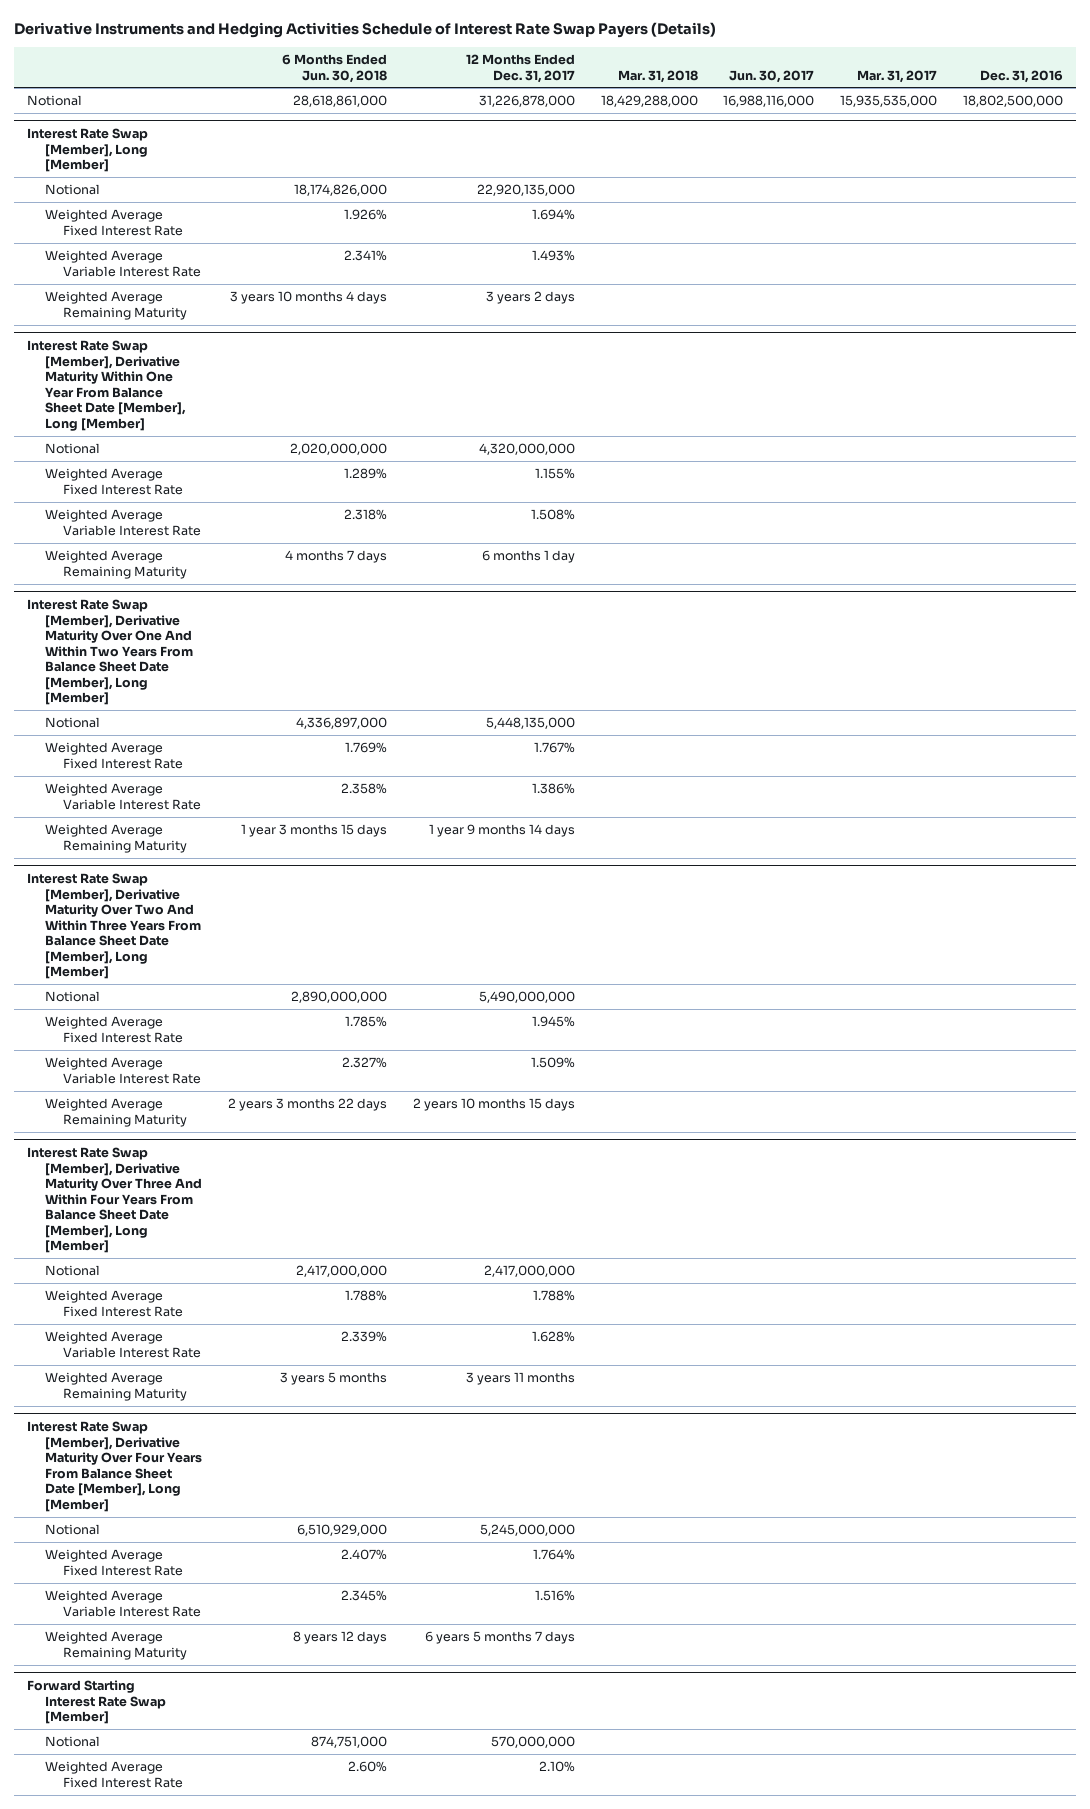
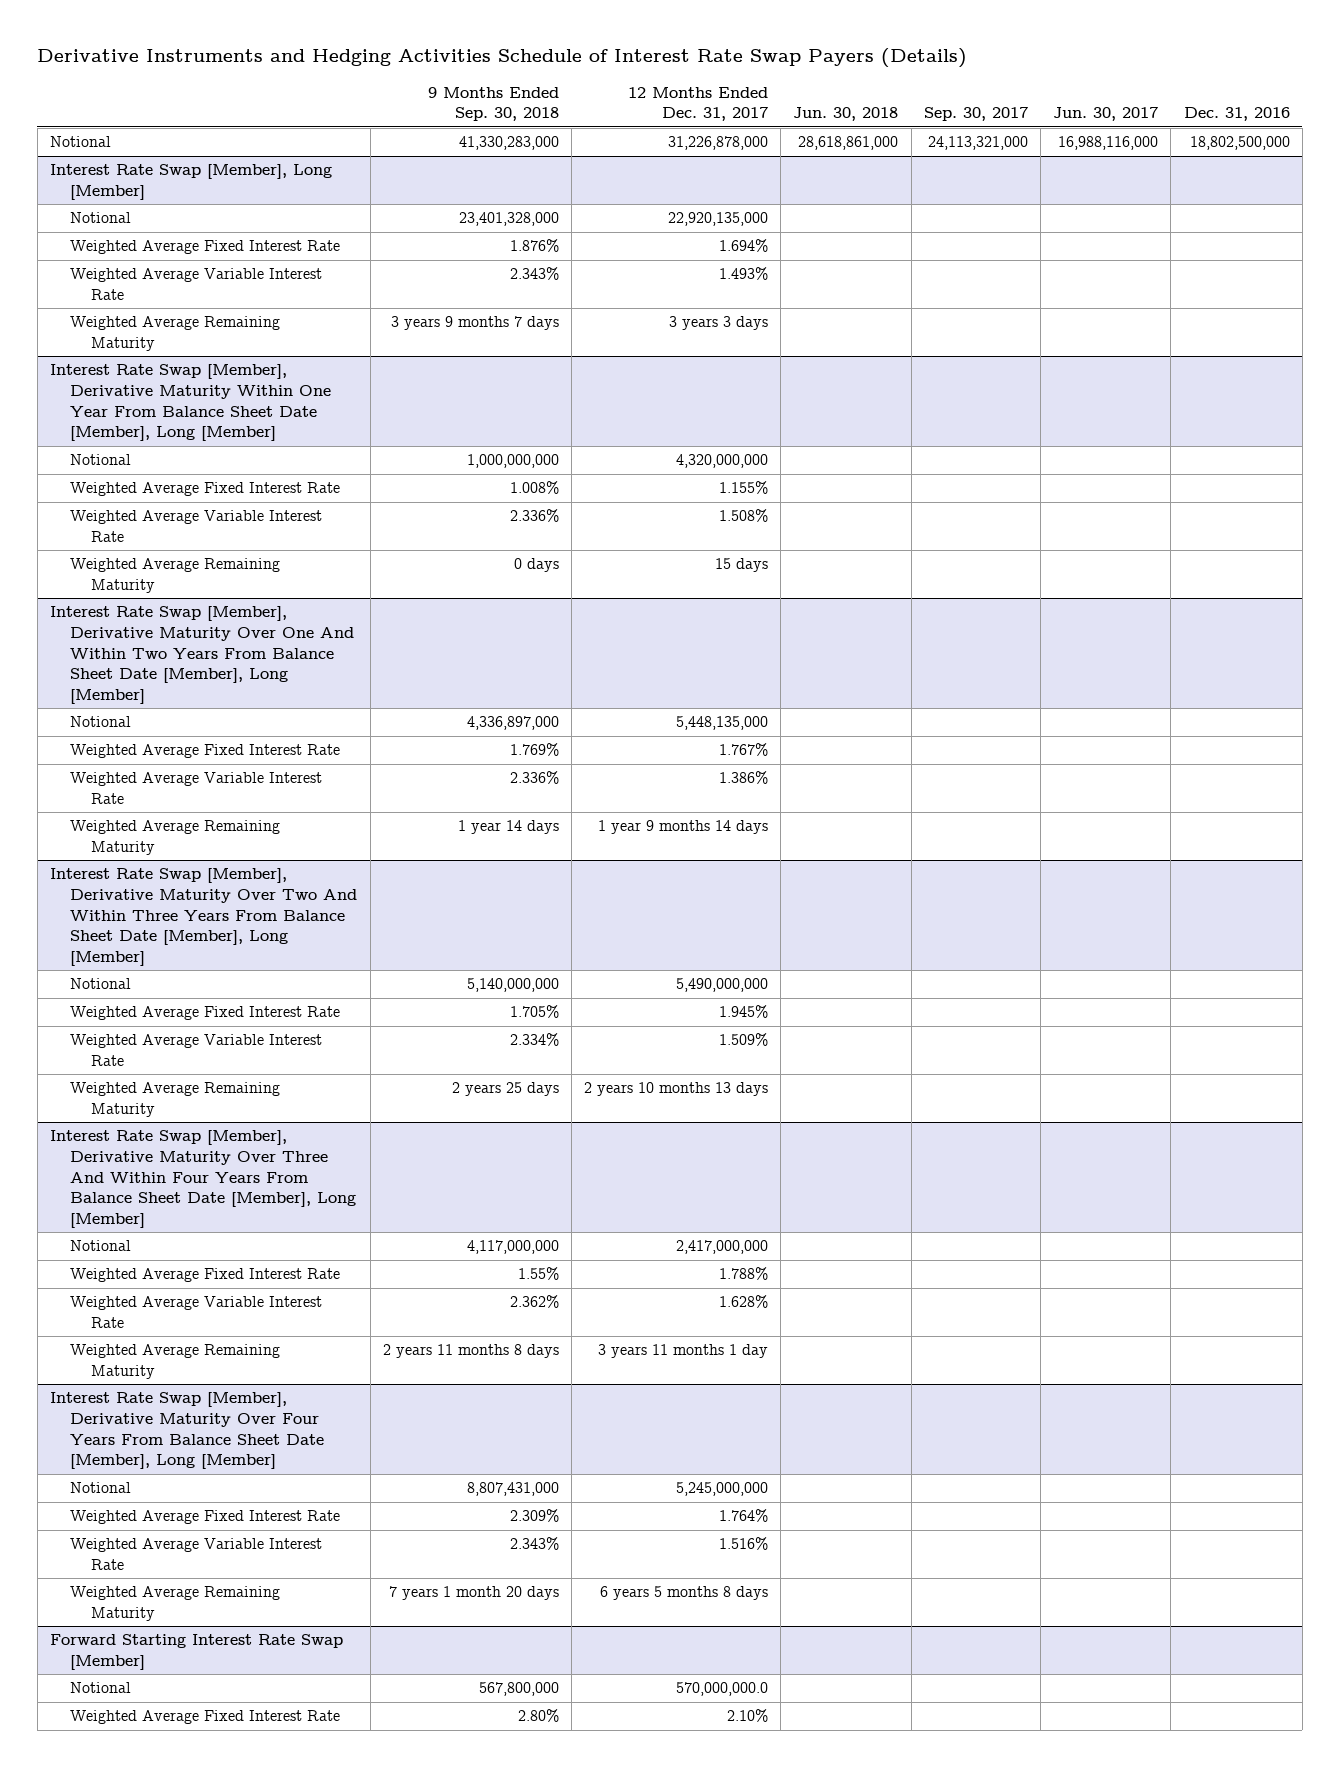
- | 6 Months Ended Jun. 30, 2018 | 12 Months Ended Dec. 31, 2017 | Mar. 31, 2018 | Jun. 30, 2017 | Mar. 31, 2017 | Dec. 31, 2016
+ | 9 Months Ended Sep. 30, 2018 | 12 Months Ended Dec. 31, 2017 | Jun. 30, 2018 | Sep. 30, 2017 | Jun. 30, 2017 | Dec. 31, 2016
@ Interest Rate Swap [Member], Long [Member]
- Weighted Average Remaining Maturity | 3 years 10 months 4 days | 3 years 2 days | | | |
+ Weighted Average Remaining Maturity | 3 years 9 months 7 days | 3 years 3 days | | | |
@ Interest Rate Swap [Member], Derivative Maturity Within One Year From Balance Sheet Date [Member], Long [Member]
- Weighted Average Remaining Maturity | 4 months 7 days | 6 months 1 day | | | |
+ Weighted Average Remaining Maturity | 0 days | 15 days | | | |
@ Interest Rate Swap [Member], Derivative Maturity Over Two And Within Three Years From Balance Sheet Date [Member], Long [Member]
- Weighted Average Remaining Maturity | 2 years 3 months 22 days | 2 years 10 months 15 days | | | |
+ Weighted Average Remaining Maturity | 2 years 25 days | 2 years 10 months 13 days | | | |
@ Interest Rate Swap [Member], Derivative Maturity Over Three And Within Four Years From Balance Sheet Date [Member], Long [Member]
- Weighted Average Remaining Maturity | 3 years 5 months | 3 years 11 months | | | |
+ Weighted Average Remaining Maturity | 2 years 11 months 8 days | 3 years 11 months 1 day | | | |
@ Interest Rate Swap [Member], Derivative Maturity Over Four Years From Balance Sheet Date [Member], Long [Member]
- Weighted Average Remaining Maturity | 8 years 12 days | 6 years 5 months 7 days | | | |
+ Weighted Average Remaining Maturity | 7 years 1 month 20 days | 6 years 5 months 8 days | | | |
@ Forward Starting Interest Rate Swap [Member]
- Notional | 874,751,000 | 570,000,000 | | | |
+ Notional | 567,800,000 | 570,000,000.0 | | | |

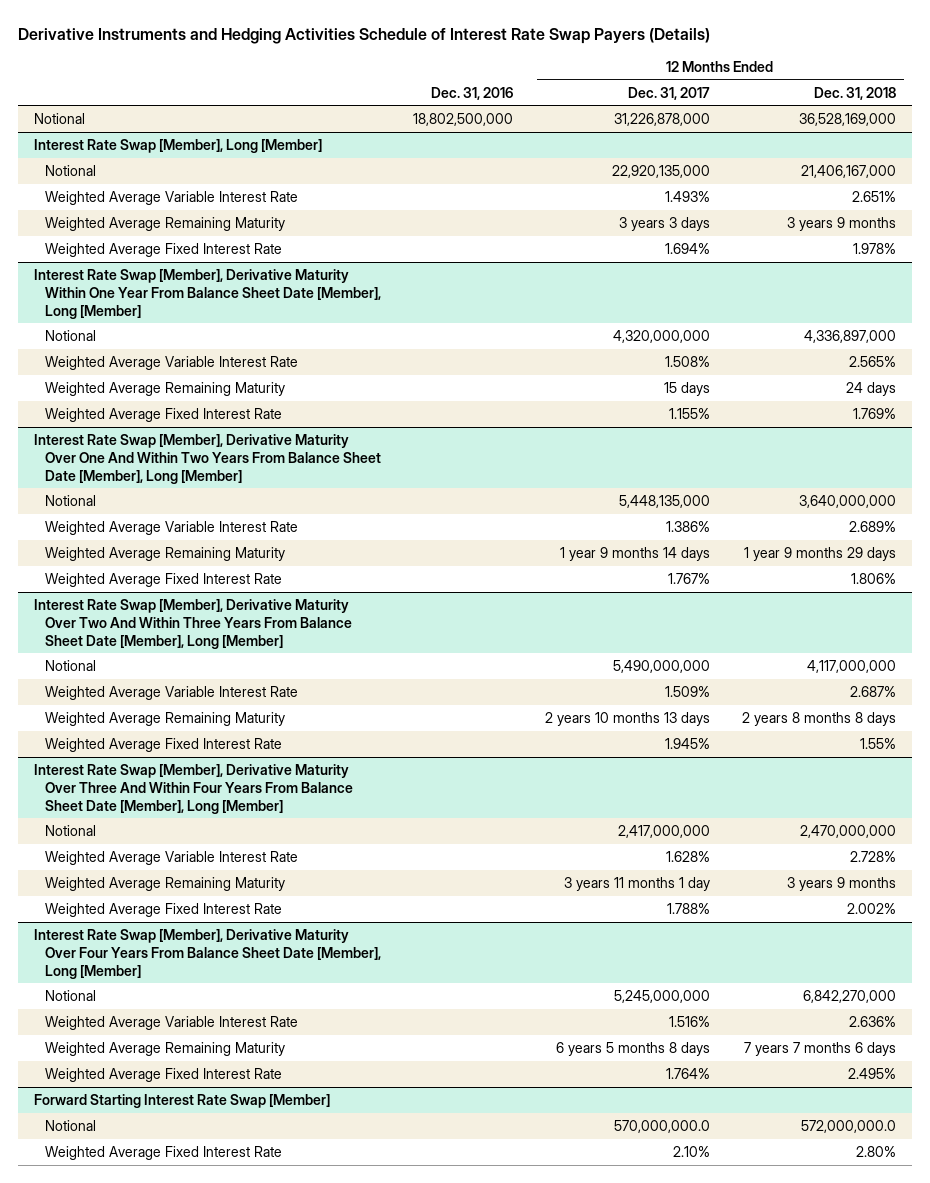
- | 9 Months Ended Sep. 30, 2018 | 12 Months Ended Dec. 31, 2017 | Jun. 30, 2018 | Sep. 30, 2017 | Jun. 30, 2017 | Dec. 31, 2016
+ | Dec. 31, 2016 | 12 Months Ended Dec. 31, 2017 | 12 Months Ended Dec. 31, 2018
@ Interest Rate Swap [Member], Long [Member]
moved down: Weighted Average Fixed Interest Rate | | 1.694% | 1.978%
@ Interest Rate Swap [Member], Derivative Maturity Within One Year From Balance Sheet Date [Member], Long [Member]
moved down: Weighted Average Fixed Interest Rate | | 1.155% | 1.769%
@ Interest Rate Swap [Member], Derivative Maturity Over One And Within Two Years From Balance Sheet Date [Member], Long [Member]
moved down: Weighted Average Fixed Interest Rate | | 1.767% | 1.806%
@ Interest Rate Swap [Member], Derivative Maturity Over Two And Within Three Years From Balance Sheet Date [Member], Long [Member]
moved down: Weighted Average Fixed Interest Rate | | 1.945% | 1.55%
@ Interest Rate Swap [Member], Derivative Maturity Over Three And Within Four Years From Balance Sheet Date [Member], Long [Member]
moved down: Weighted Average Fixed Interest Rate | | 1.788% | 2.002%
@ Interest Rate Swap [Member], Derivative Maturity Over Four Years From Balance Sheet Date [Member], Long [Member]
moved down: Weighted Average Fixed Interest Rate | | 1.764% | 2.495%

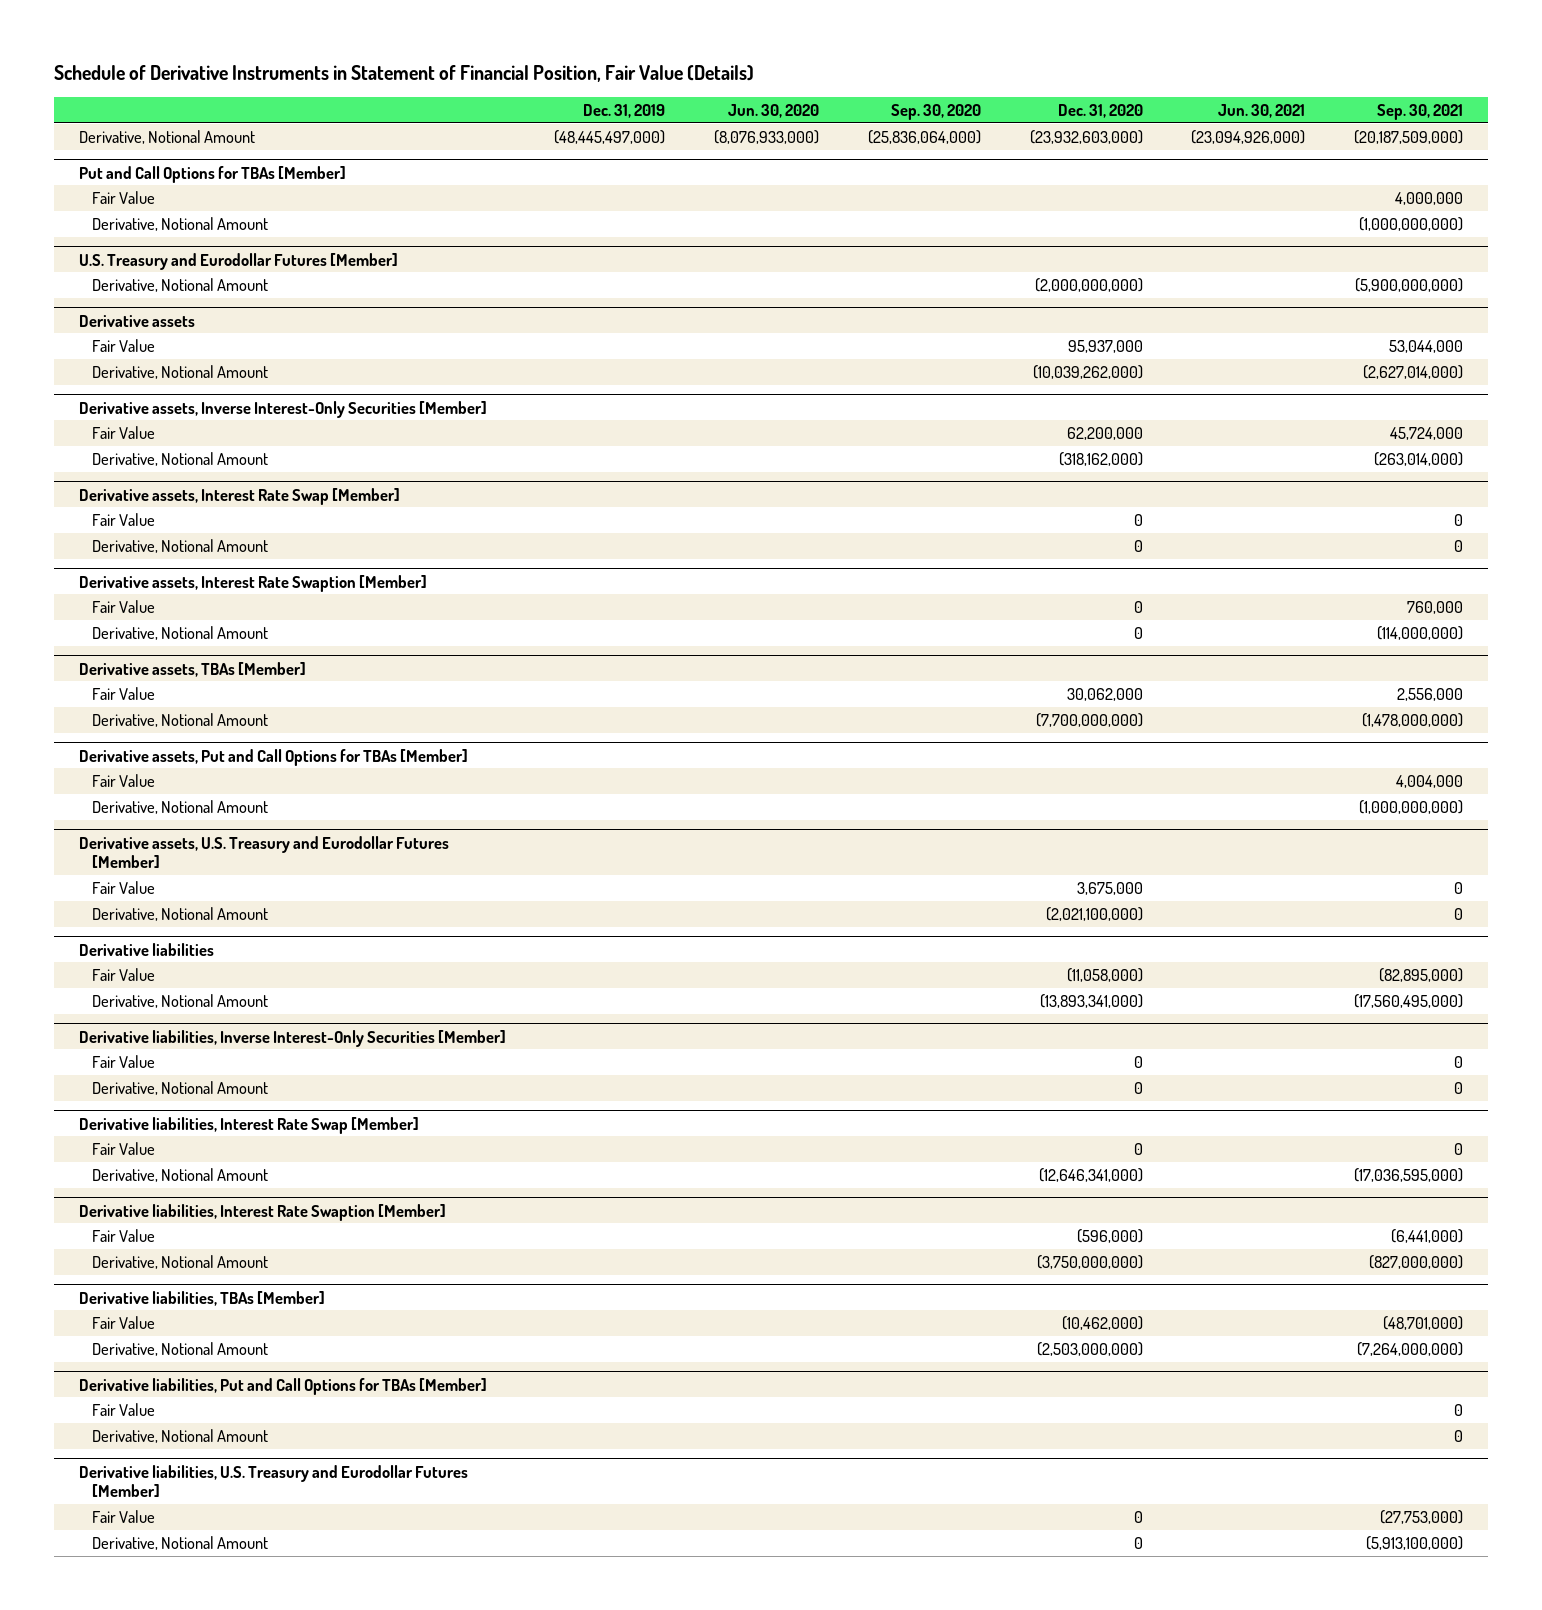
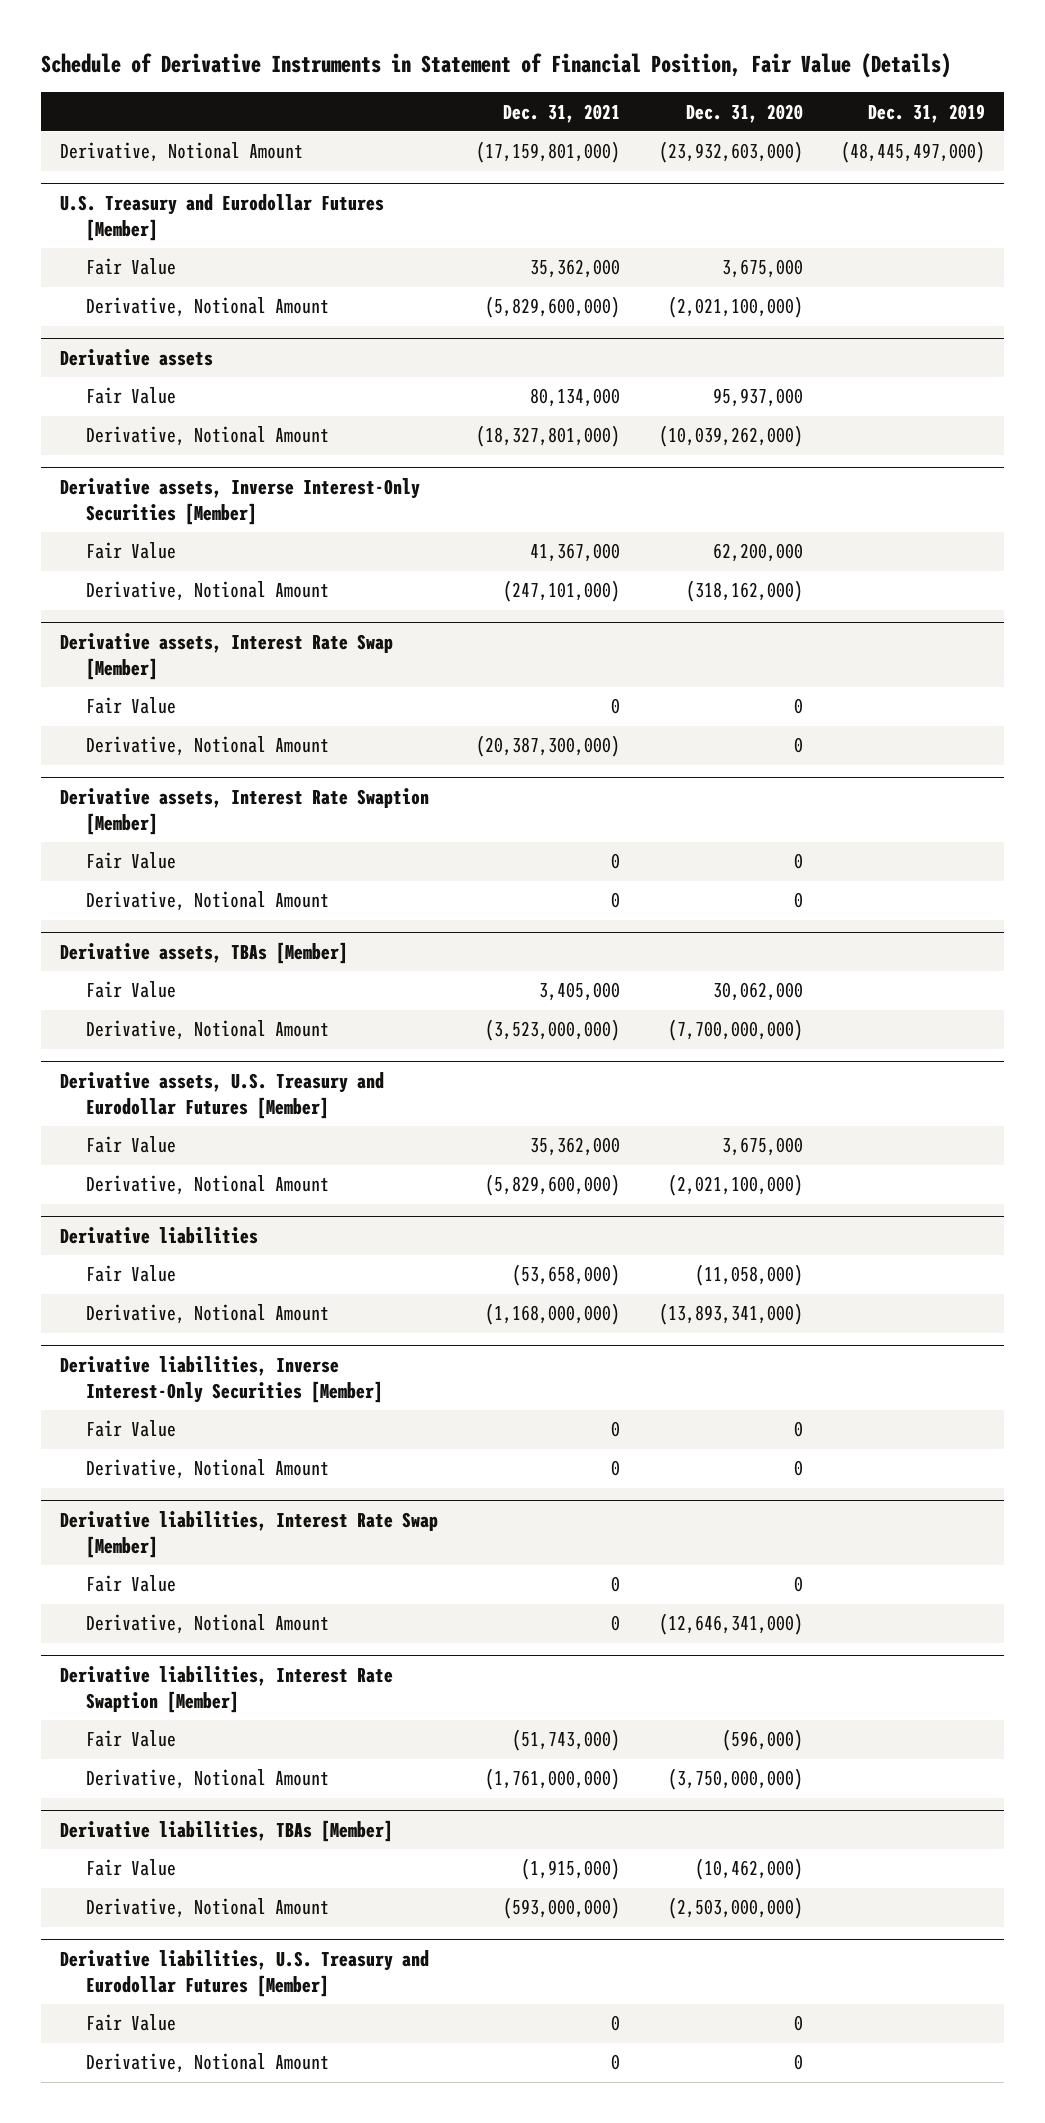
- | Dec. 31, 2019 | Jun. 30, 2020 | Sep. 30, 2020 | Dec. 31, 2020 | Jun. 30, 2021 | Sep. 30, 2021
+ | Dec. 31, 2021 | Dec. 31, 2020 | Dec. 31, 2019
- Put and Call Options for TBAs [Member]
- Fair Value | | | | | | 4,000,000
- Derivative, Notional Amount | | | | | | (1,000,000,000)
@ U.S. Treasury and Eurodollar Futures [Member]
- Derivative, Notional Amount | | | | (2,000,000,000) | | (5,900,000,000)
+ Fair Value | 35,362,000 | 3,675,000 |
+ Derivative, Notional Amount | (5,829,600,000) | (2,021,100,000) |
- Derivative assets, Put and Call Options for TBAs [Member]
- Fair Value | | | | | | 4,004,000
- Derivative, Notional Amount | | | | | | (1,000,000,000)
- Derivative liabilities, Put and Call Options for TBAs [Member]
- Fair Value | | | | | | 0
- Derivative, Notional Amount | | | | | | 0

